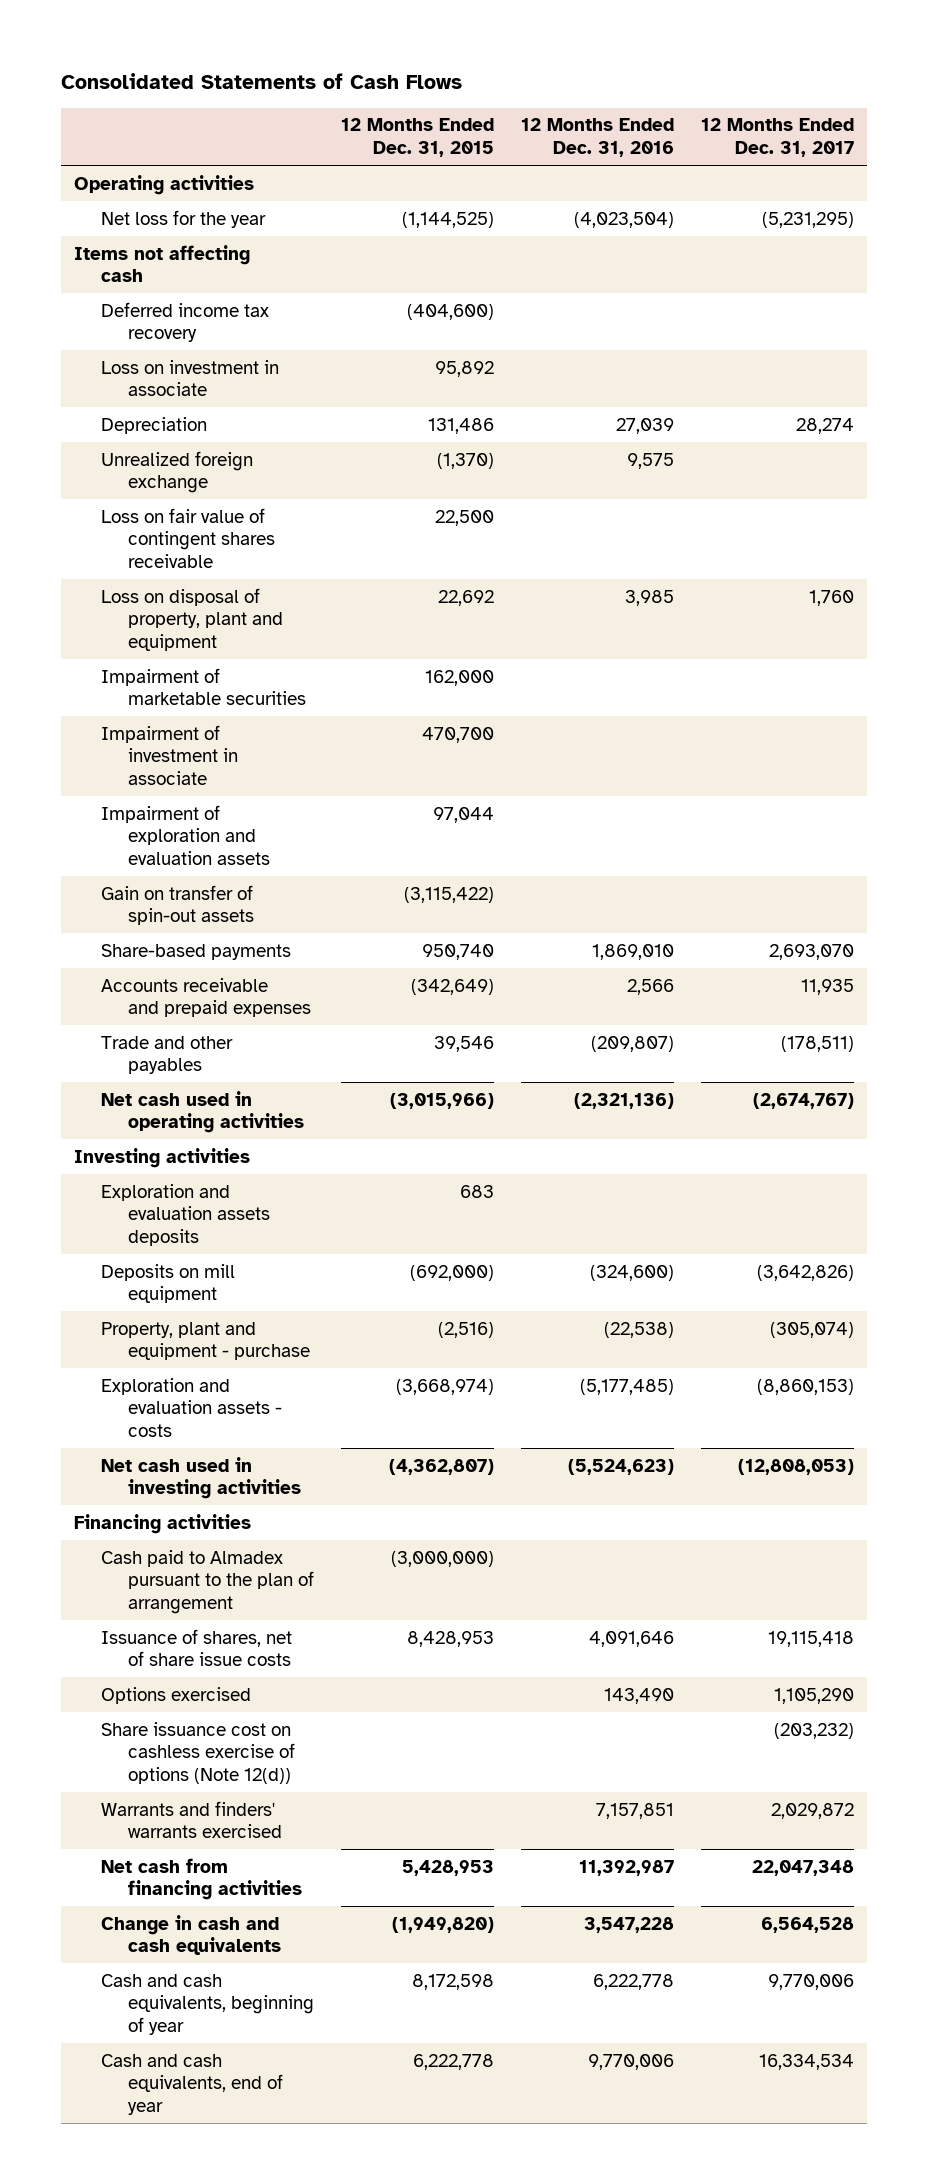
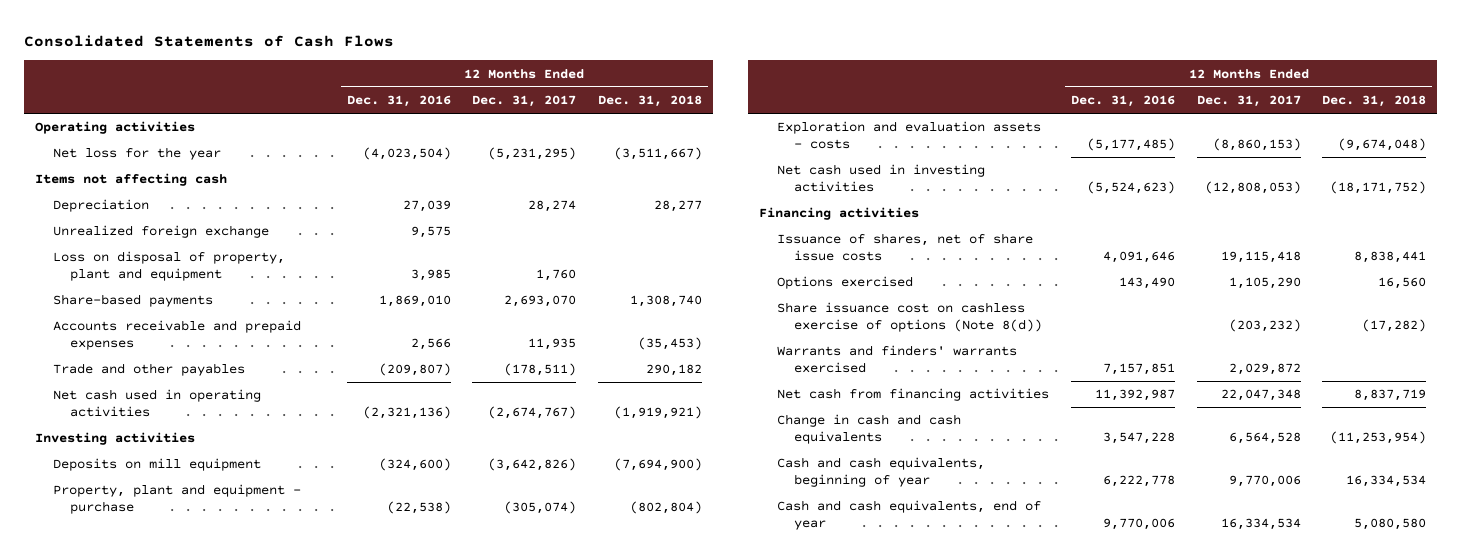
- | 12 Months Ended Dec. 31, 2015 | 12 Months Ended Dec. 31, 2016 | 12 Months Ended Dec. 31, 2017
+ | 12 Months Ended Dec. 31, 2016 | 12 Months Ended Dec. 31, 2017 | 12 Months Ended Dec. 31, 2018
- Deferred income tax recovery | (404,600) | |
- Loss on investment in associate | 95,892 | |
- Loss on fair value of contingent shares receivable | 22,500 | |
- Impairment of marketable securities | 162,000 | |
- Impairment of investment in associate | 470,700 | |
- Impairment of exploration and evaluation assets | 97,044 | |
- Gain on transfer of spin-out assets | (3,115,422) | |
- Exploration and evaluation assets deposits | 683 | |
- Cash paid to Almadex pursuant to the plan of arrangement | (3,000,000) | |
- Share issuance cost on cashless exercise of options (Note 12(d)) | | | (203,232)
+ Share issuance cost on cashless exercise of options (Note 8(d)) | | (203,232) | (17,282)

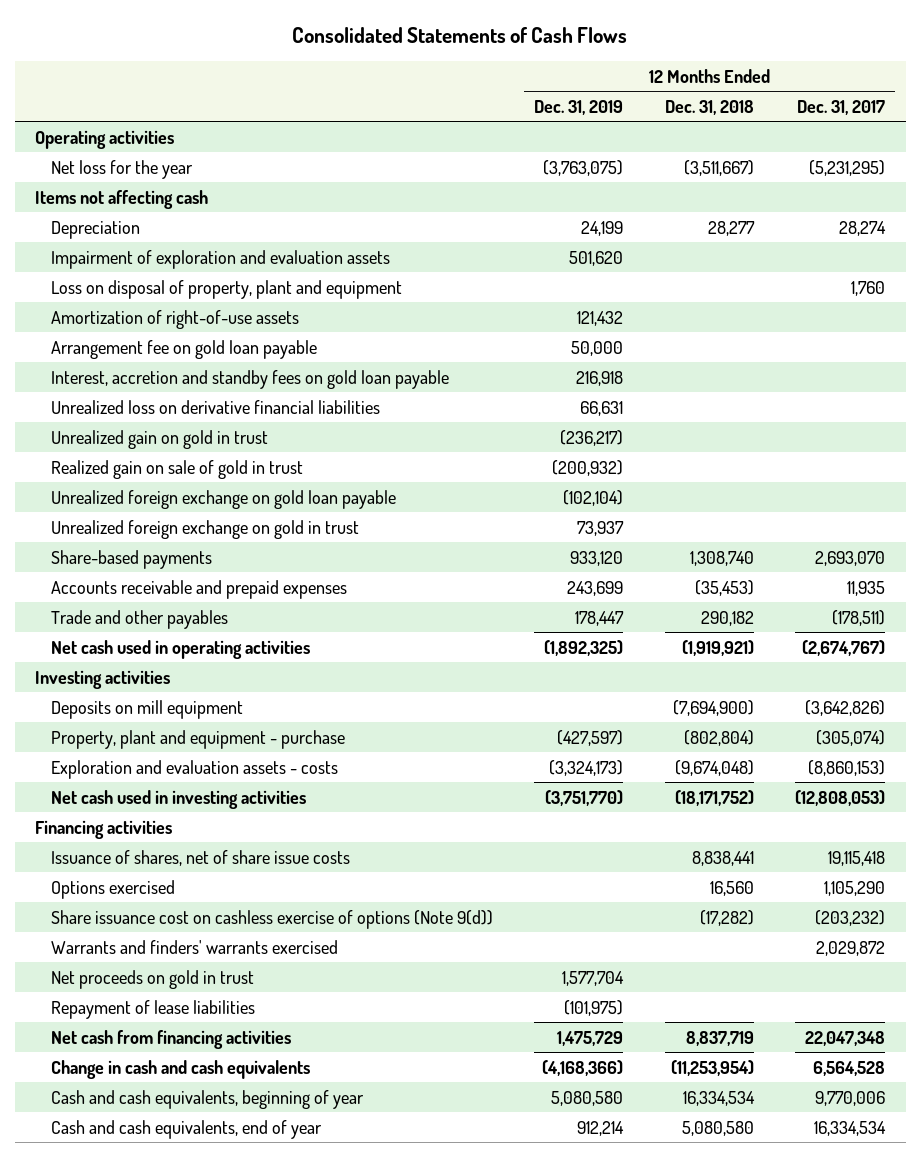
- | 12 Months Ended Dec. 31, 2016 | 12 Months Ended Dec. 31, 2017 | 12 Months Ended Dec. 31, 2018
+ | 12 Months Ended Dec. 31, 2019 | 12 Months Ended Dec. 31, 2018 | 12 Months Ended Dec. 31, 2017
- Unrealized foreign exchange | 9,575 | |
+ Impairment of exploration and evaluation assets | 501,620 | |
+ Amortization of right-of-use assets | 121,432 | |
+ Arrangement fee on gold loan payable | 50,000 | |
+ Interest, accretion and standby fees on gold loan payable | 216,918 | |
+ Unrealized loss on derivative financial liabilities | 66,631 | |
+ Unrealized gain on gold in trust | (236,217) | |
+ Realized gain on sale of gold in trust | (200,932) | |
+ Unrealized foreign exchange on gold loan payable | (102,104) | |
+ Unrealized foreign exchange on gold in trust | 73,937 | |
- Share issuance cost on cashless exercise of options (Note 8(d)) | | (203,232) | (17,282)
+ Share issuance cost on cashless exercise of options (Note 9(d)) | | (17,282) | (203,232)
+ Net proceeds on gold in trust | 1,577,704 | |
+ Repayment of lease liabilities | (101,975) | |

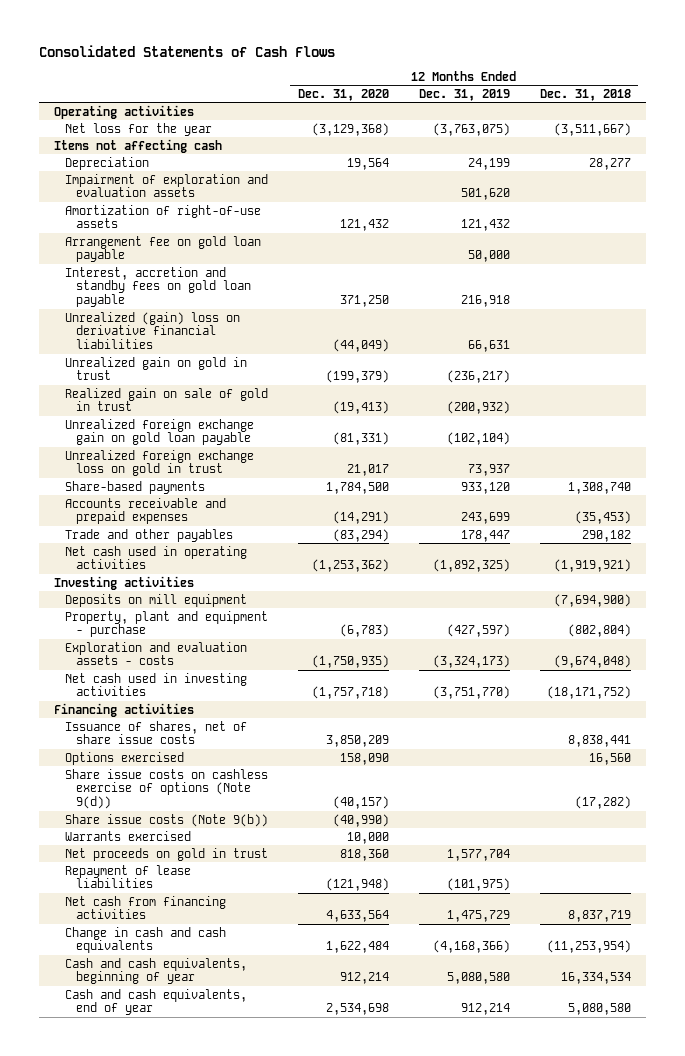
- | 12 Months Ended Dec. 31, 2019 | 12 Months Ended Dec. 31, 2018 | 12 Months Ended Dec. 31, 2017
+ | 12 Months Ended Dec. 31, 2020 | 12 Months Ended Dec. 31, 2019 | 12 Months Ended Dec. 31, 2018
- Loss on disposal of property, plant and equipment | | | 1,760
- Unrealized loss on derivative financial liabilities | 66,631 | |
+ Unrealized (gain) loss on derivative financial liabilities | (44,049) | 66,631 |
- Unrealized foreign exchange on gold loan payable | (102,104) | |
- Unrealized foreign exchange on gold in trust | 73,937 | |
+ Unrealized foreign exchange gain on gold loan payable | (81,331) | (102,104) |
+ Unrealized foreign exchange loss on gold in trust | 21,017 | 73,937 |
- Share issuance cost on cashless exercise of options (Note 9(d)) | | (17,282) | (203,232)
- Warrants and finders' warrants exercised | | | 2,029,872
+ Share issue costs on cashless exercise of options (Note 9(d)) | (40,157) | | (17,282)
+ Share issue costs (Note 9(b)) | (40,990) | |
+ Warrants exercised | 10,000 | |

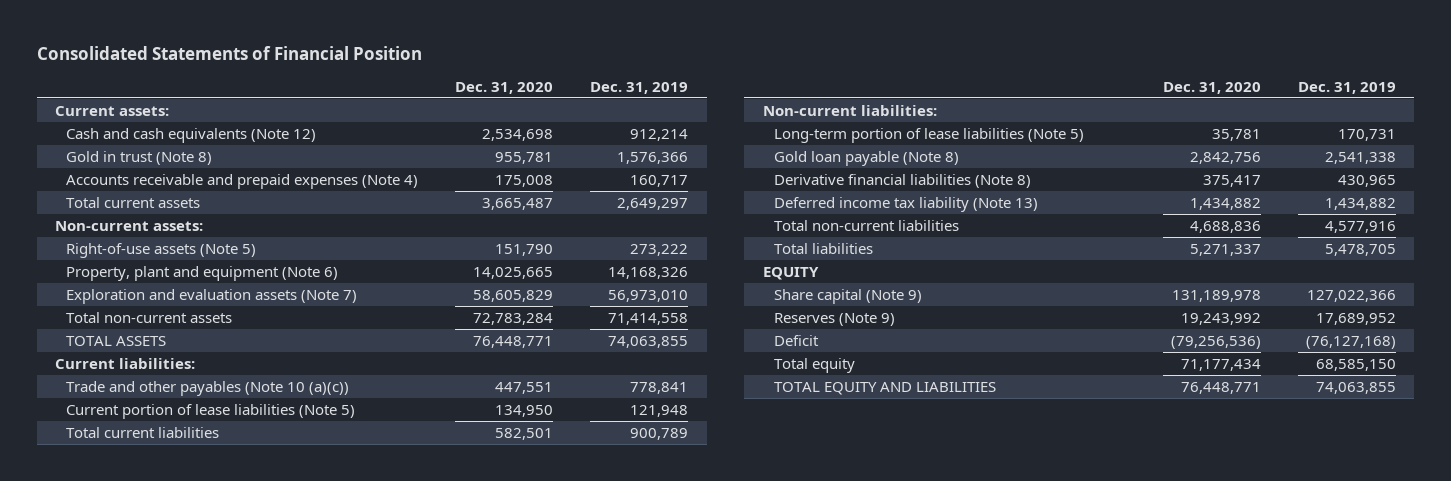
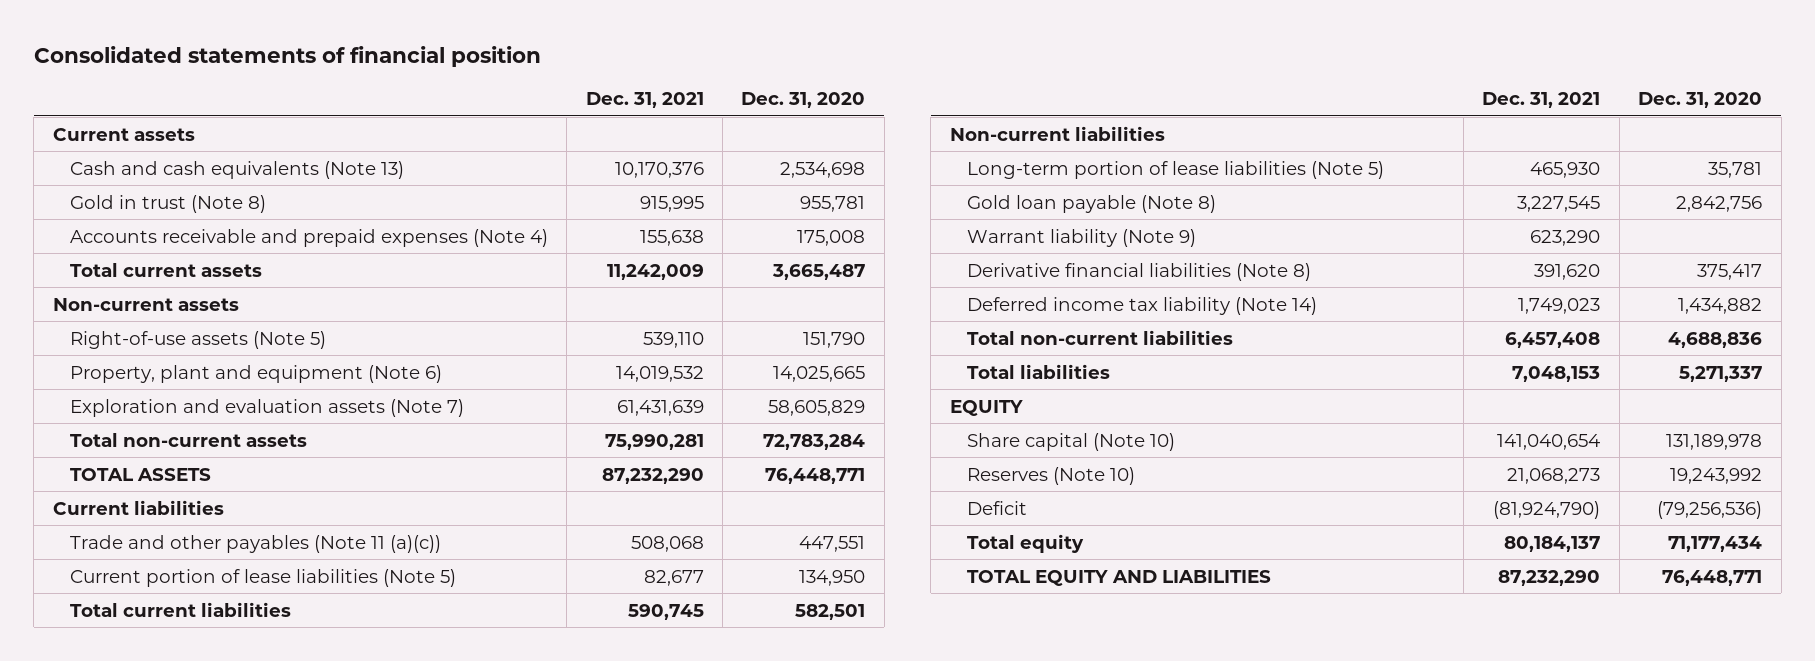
- Consolidated Statements of Financial Position
+ Consolidated statements of financial position
- | Dec. 31, 2020 | Dec. 31, 2019
+ | Dec. 31, 2021 | Dec. 31, 2020
- Current assets:
- Cash and cash equivalents (Note 12) | 2,534,698 | 912,214
+ Current assets
+ Cash and cash equivalents (Note 13) | 10,170,376 | 2,534,698
- Non-current assets:
+ Non-current assets
- Current liabilities:
- Trade and other payables (Note 10 (a)(c)) | 447,551 | 778,841
+ Current liabilities
+ Trade and other payables (Note 11 (a)(c)) | 508,068 | 447,551
- Non-current liabilities:
+ Non-current liabilities
+ Warrant liability (Note 9) | 623,290 |
- Deferred income tax liability (Note 13) | 1,434,882 | 1,434,882
+ Deferred income tax liability (Note 14) | 1,749,023 | 1,434,882
- Share capital (Note 9) | 131,189,978 | 127,022,366
- Reserves (Note 9) | 19,243,992 | 17,689,952
+ Share capital (Note 10) | 141,040,654 | 131,189,978
+ Reserves (Note 10) | 21,068,273 | 19,243,992

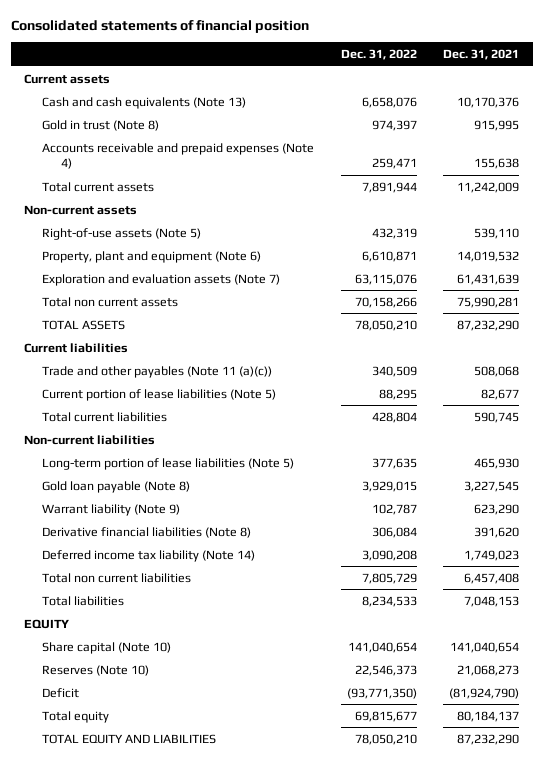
- | Dec. 31, 2021 | Dec. 31, 2020
+ | Dec. 31, 2022 | Dec. 31, 2021
- Total non-current assets | 75,990,281 | 72,783,284
+ Total non current assets | 70,158,266 | 75,990,281
- Total non-current liabilities | 6,457,408 | 4,688,836
+ Total non current liabilities | 7,805,729 | 6,457,408

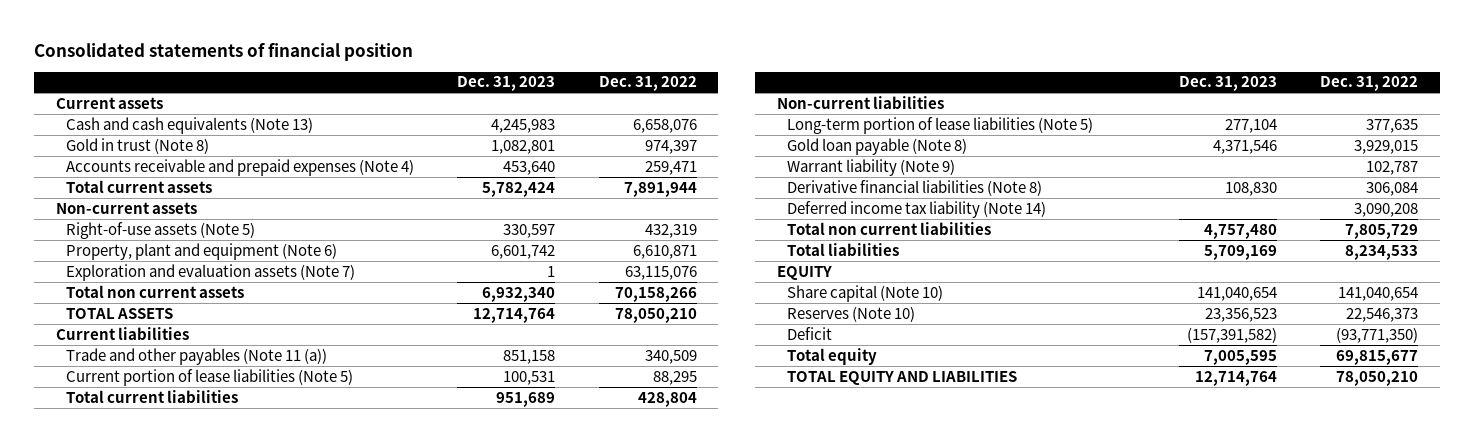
- | Dec. 31, 2022 | Dec. 31, 2021
+ | Dec. 31, 2023 | Dec. 31, 2022
- Trade and other payables (Note 11 (a)(c)) | 340,509 | 508,068
+ Trade and other payables (Note 11 (a)) | 851,158 | 340,509

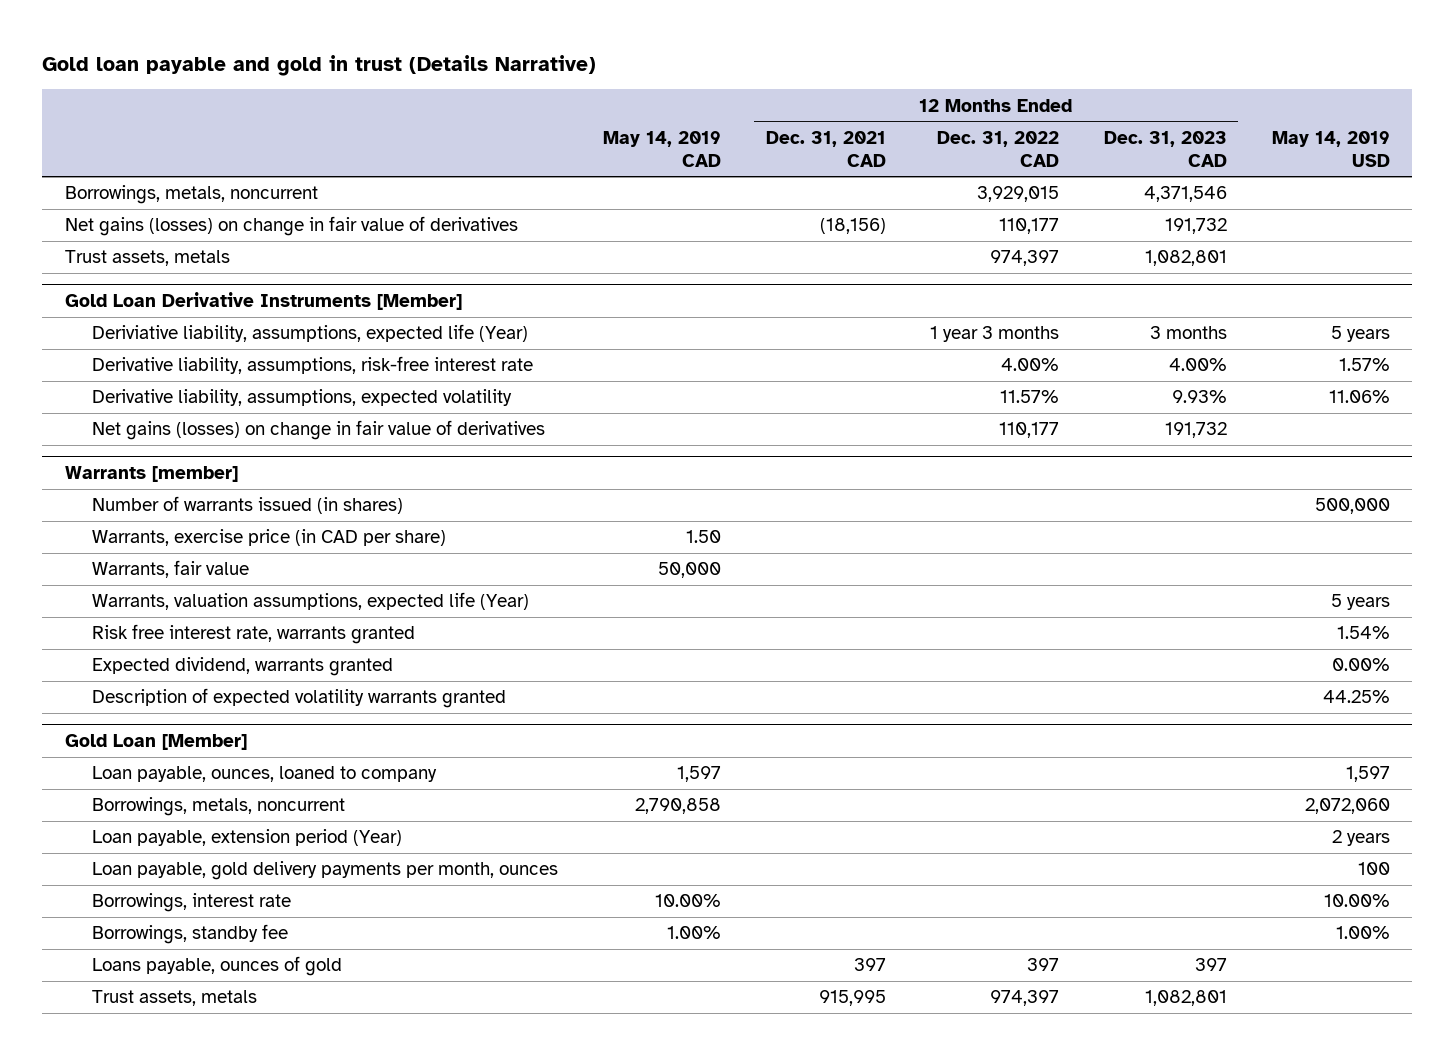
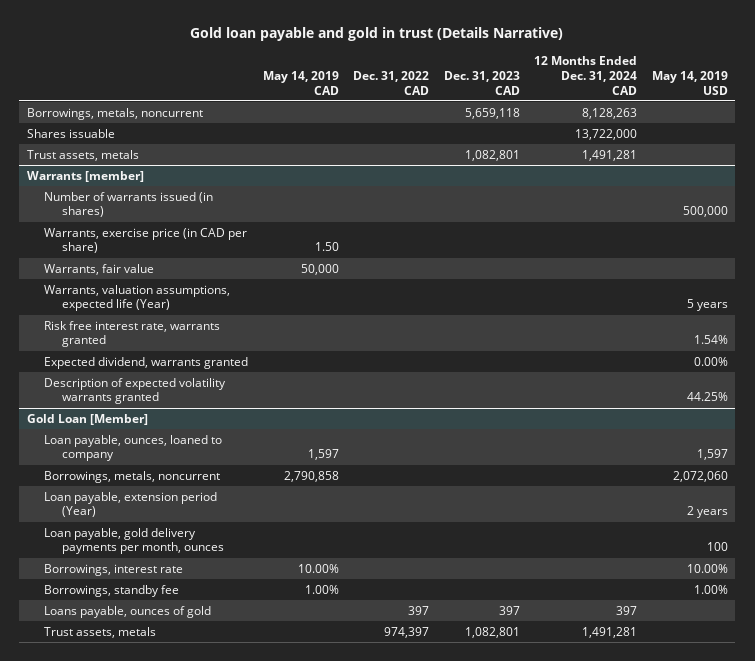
- | May 14, 2019 CAD | 12 Months Ended Dec. 31, 2021 CAD | 12 Months Ended Dec. 31, 2022 CAD | 12 Months Ended Dec. 31, 2023 CAD | May 14, 2019 USD
+ | May 14, 2019 CAD | Dec. 31, 2022 CAD | Dec. 31, 2023 CAD | 12 Months Ended Dec. 31, 2024 CAD | May 14, 2019 USD
- Net gains (losses) on change in fair value of derivatives | | (18,156) | 110,177 | 191,732 |
+ Shares issuable | | | | 13,722,000 |
- Gold Loan Derivative Instruments [Member]
- Deriviative liability, assumptions, expected life (Year) | | | 1 year 3 months | 3 months | 5 years
- Derivative liability, assumptions, risk-free interest rate | | | 4.00% | 4.00% | 1.57%
- Derivative liability, assumptions, expected volatility | | | 11.57% | 9.93% | 11.06%
- Net gains (losses) on change in fair value of derivatives | | | 110,177 | 191,732 |

